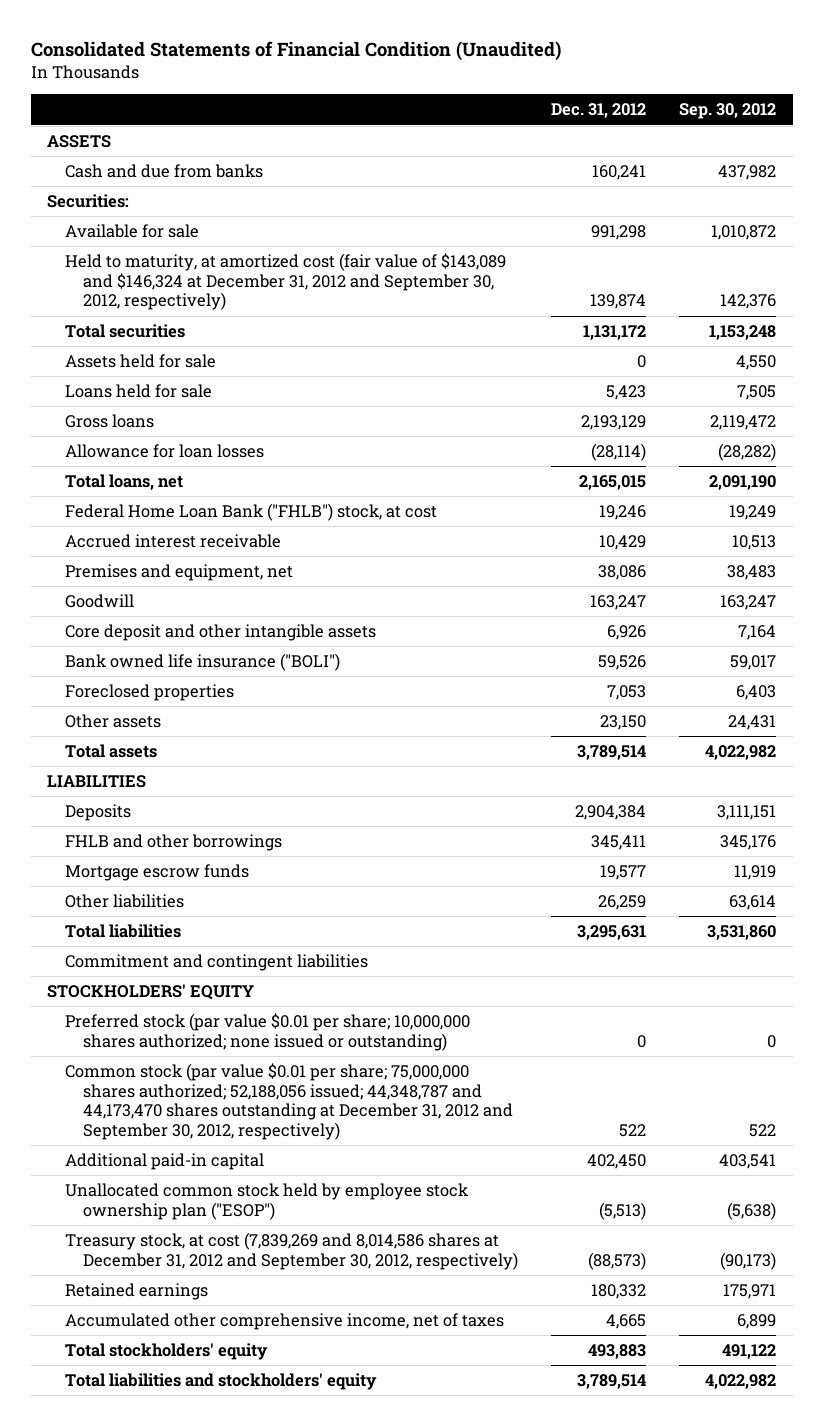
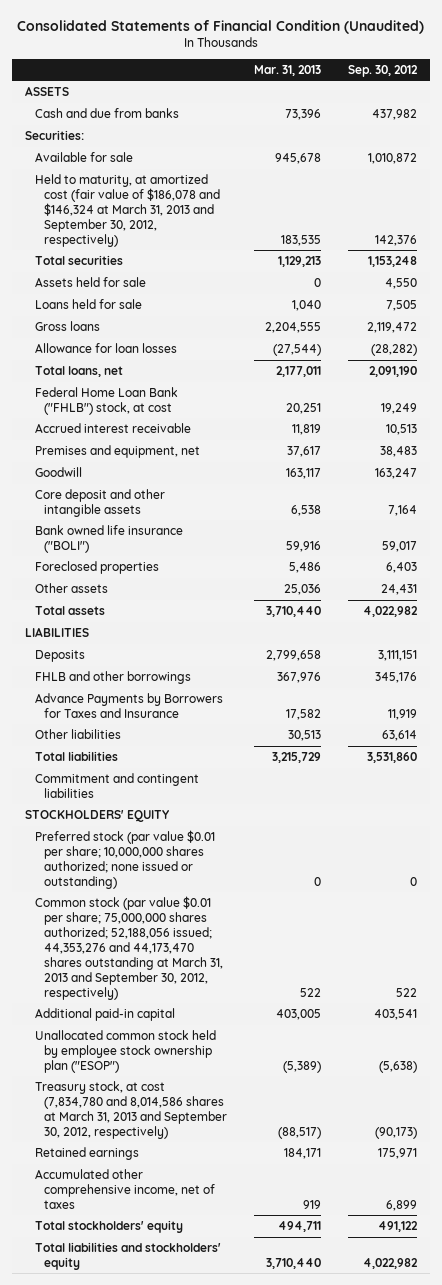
- | Dec. 31, 2012 | Sep. 30, 2012
+ | Mar. 31, 2013 | Sep. 30, 2012
- Held to maturity, at amortized cost (fair value of $143,089 and $146,324 at December 31, 2012 and September 30, 2012, respectively) | 139,874 | 142,376
+ Held to maturity, at amortized cost (fair value of $186,078 and $146,324 at March 31, 2013 and September 30, 2012, respectively) | 183,535 | 142,376
- Mortgage escrow funds | 19,577 | 11,919
+ Advance Payments by Borrowers for Taxes and Insurance | 17,582 | 11,919
- Common stock (par value $0.01 per share; 75,000,000 shares authorized; 52,188,056 issued; 44,348,787 and 44,173,470 shares outstanding at December 31, 2012 and September 30, 2012, respectively) | 522 | 522
+ Common stock (par value $0.01 per share; 75,000,000 shares authorized; 52,188,056 issued; 44,353,276 and 44,173,470 shares outstanding at March 31, 2013 and September 30, 2012, respectively) | 522 | 522
- Treasury stock, at cost (7,839,269 and 8,014,586 shares at December 31, 2012 and September 30, 2012, respectively) | (88,573) | (90,173)
+ Treasury stock, at cost (7,834,780 and 8,014,586 shares at March 31, 2013 and September 30, 2012, respectively) | (88,517) | (90,173)

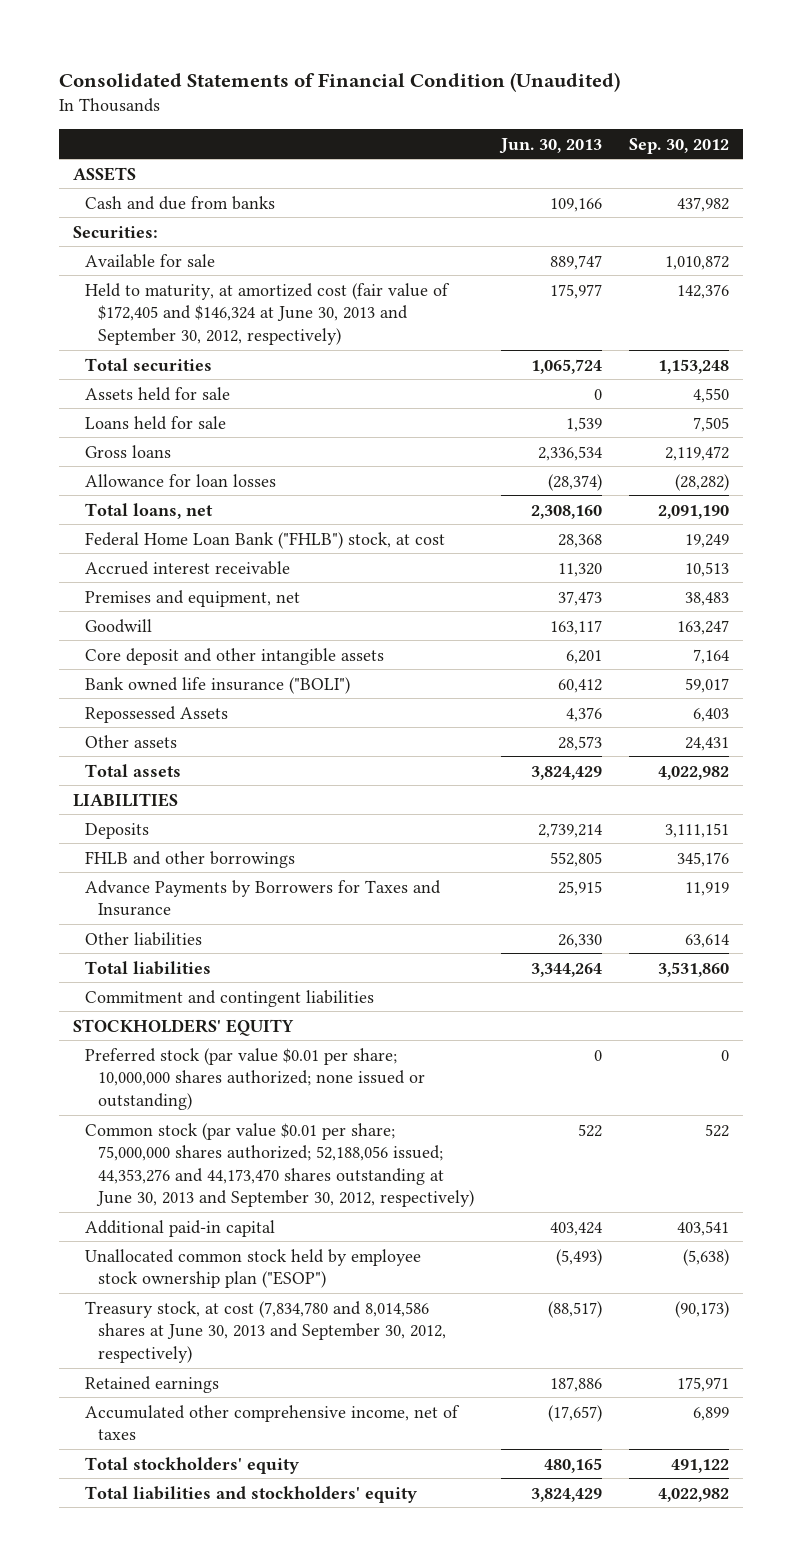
- | Mar. 31, 2013 | Sep. 30, 2012
+ | Jun. 30, 2013 | Sep. 30, 2012
- Held to maturity, at amortized cost (fair value of $186,078 and $146,324 at March 31, 2013 and September 30, 2012, respectively) | 183,535 | 142,376
+ Held to maturity, at amortized cost (fair value of $172,405 and $146,324 at June 30, 2013 and September 30, 2012, respectively) | 175,977 | 142,376
- Foreclosed properties | 5,486 | 6,403
+ Repossessed Assets | 4,376 | 6,403
- Common stock (par value $0.01 per share; 75,000,000 shares authorized; 52,188,056 issued; 44,353,276 and 44,173,470 shares outstanding at March 31, 2013 and September 30, 2012, respectively) | 522 | 522
+ Common stock (par value $0.01 per share; 75,000,000 shares authorized; 52,188,056 issued; 44,353,276 and 44,173,470 shares outstanding at June 30, 2013 and September 30, 2012, respectively) | 522 | 522
- Treasury stock, at cost (7,834,780 and 8,014,586 shares at March 31, 2013 and September 30, 2012, respectively) | (88,517) | (90,173)
+ Treasury stock, at cost (7,834,780 and 8,014,586 shares at June 30, 2013 and September 30, 2012, respectively) | (88,517) | (90,173)

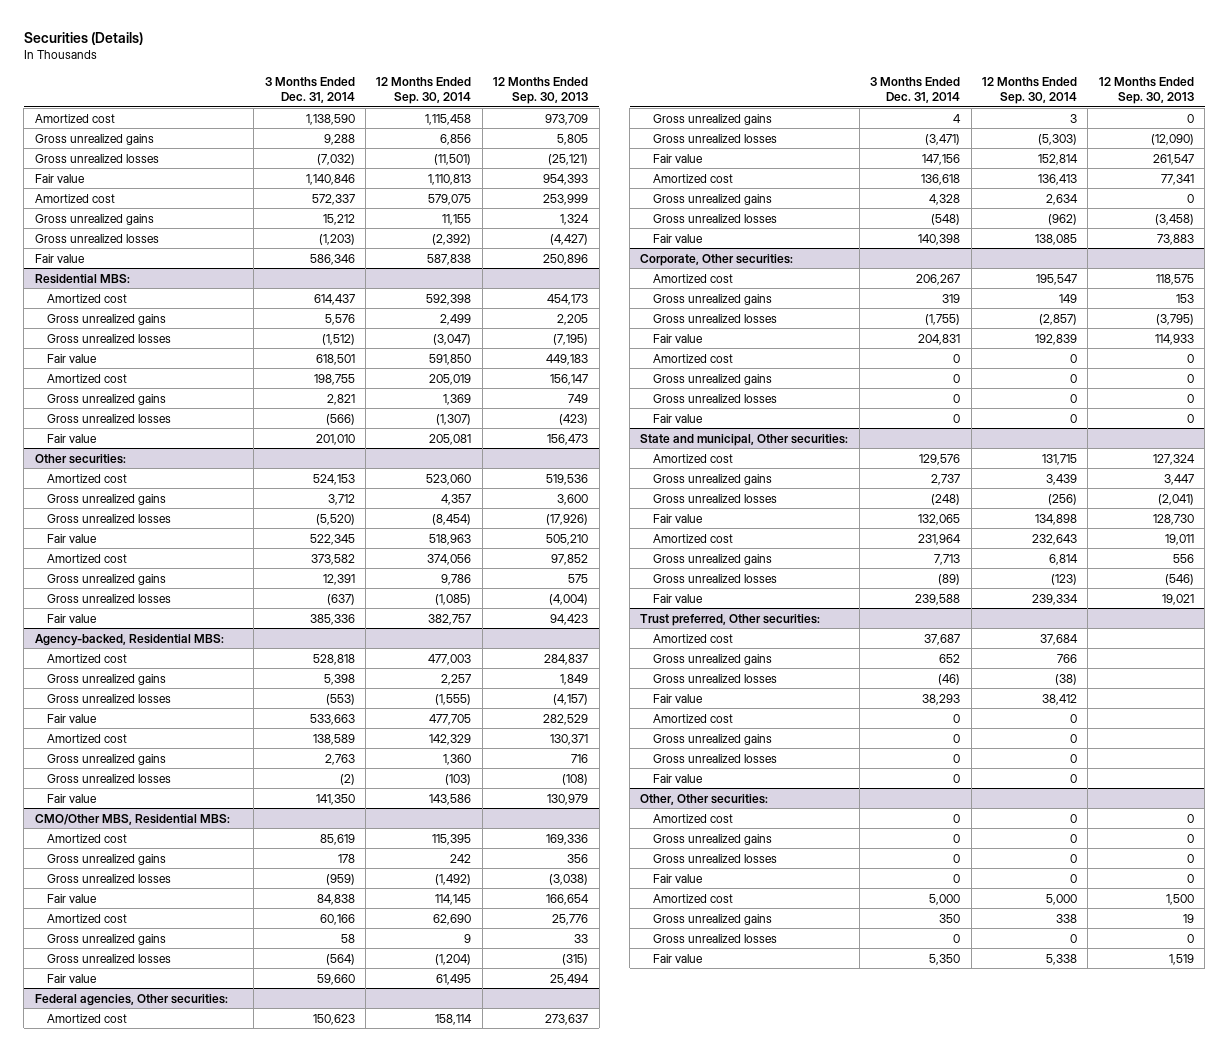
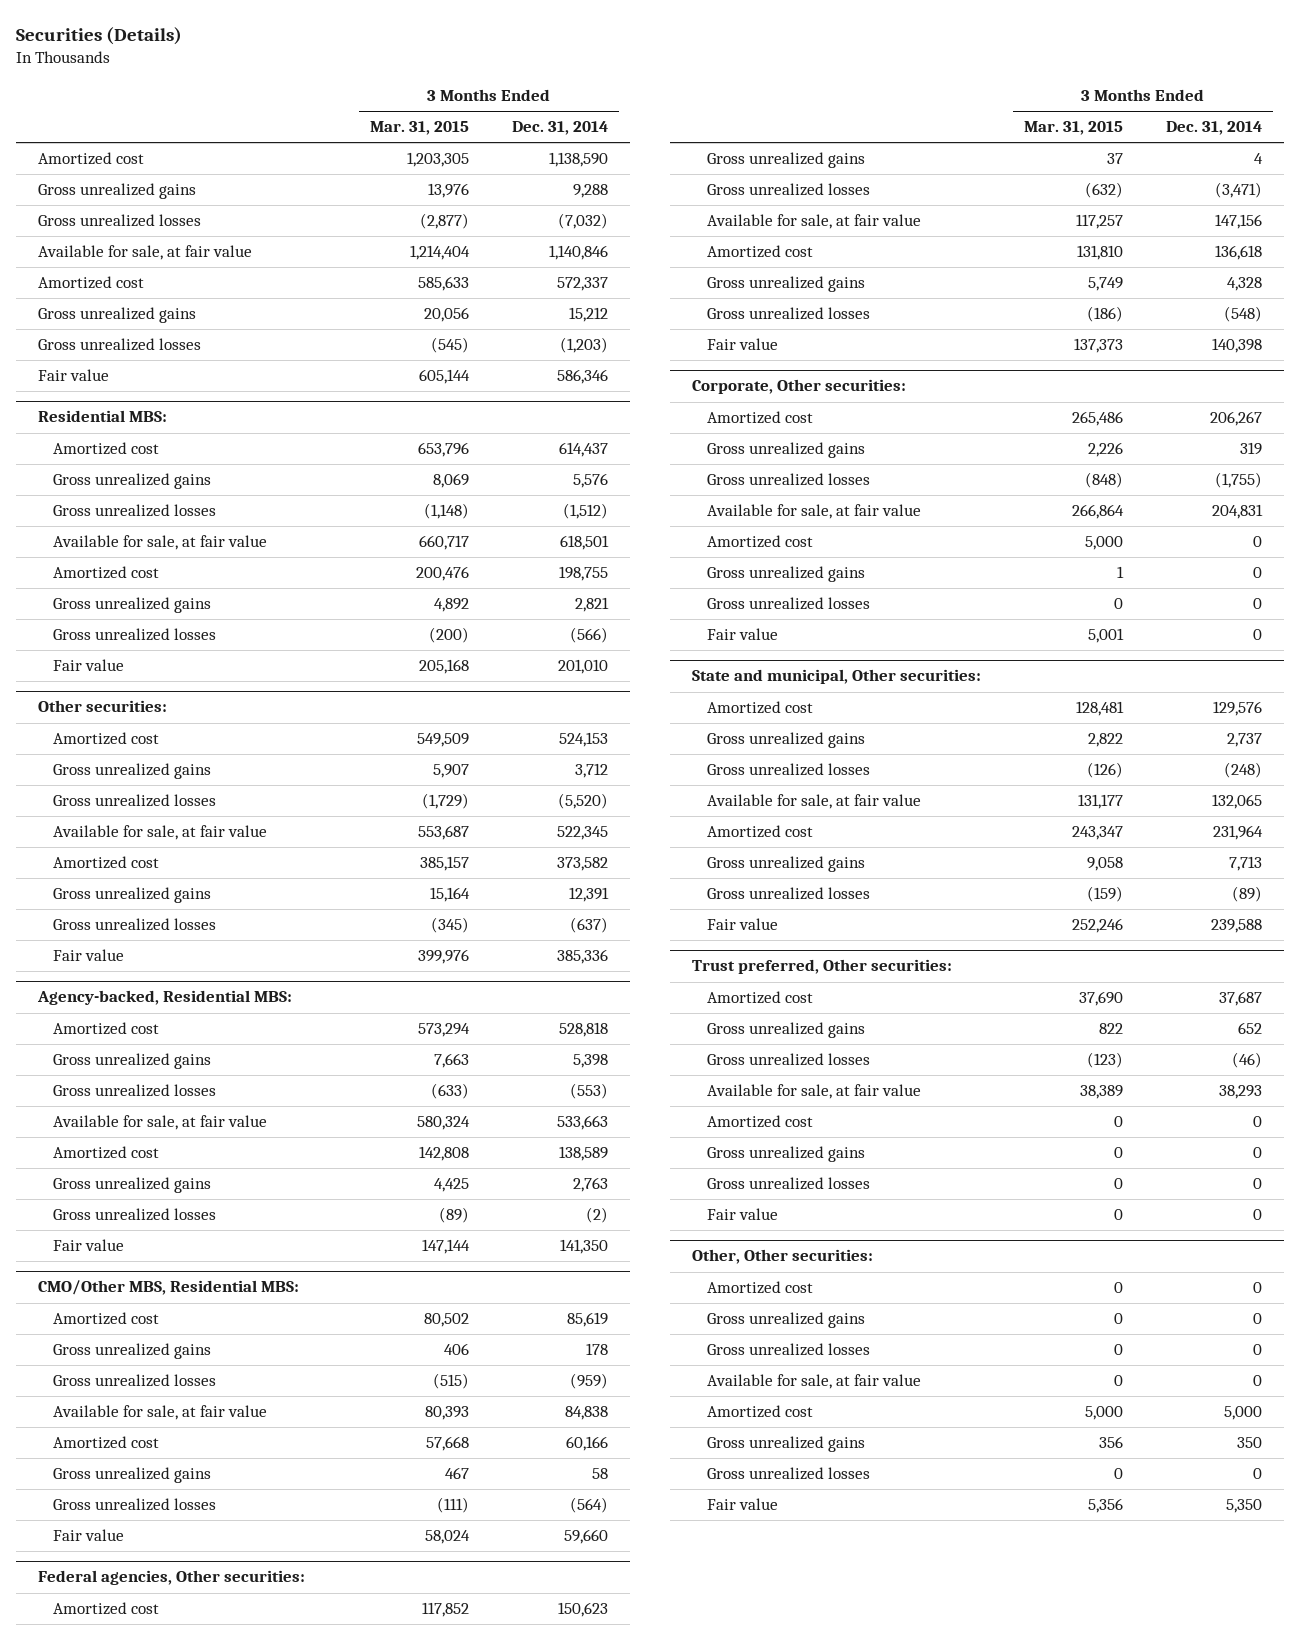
- | 3 Months Ended Dec. 31, 2014 | 12 Months Ended Sep. 30, 2014 | 12 Months Ended Sep. 30, 2013
+ | 3 Months Ended Mar. 31, 2015 | 3 Months Ended Dec. 31, 2014
- Fair value | 1,140,846 | 1,110,813 | 954,393
+ Available for sale, at fair value | 1,214,404 | 1,140,846
@ Residential MBS:
- Fair value | 618,501 | 591,850 | 449,183
+ Available for sale, at fair value | 660,717 | 618,501
@ Other securities:
- Fair value | 522,345 | 518,963 | 505,210
+ Available for sale, at fair value | 553,687 | 522,345
@ Agency-backed, Residential MBS:
- Fair value | 533,663 | 477,705 | 282,529
+ Available for sale, at fair value | 580,324 | 533,663
@ CMO/Other MBS, Residential MBS:
- Fair value | 84,838 | 114,145 | 166,654
+ Available for sale, at fair value | 80,393 | 84,838
@ Federal agencies, Other securities:
- Fair value | 147,156 | 152,814 | 261,547
+ Available for sale, at fair value | 117,257 | 147,156
@ Corporate, Other securities:
- Fair value | 204,831 | 192,839 | 114,933
+ Available for sale, at fair value | 266,864 | 204,831
@ State and municipal, Other securities:
- Fair value | 132,065 | 134,898 | 128,730
+ Available for sale, at fair value | 131,177 | 132,065
@ Trust preferred, Other securities:
- Fair value | 38,293 | 38,412 |
+ Available for sale, at fair value | 38,389 | 38,293
@ Other, Other securities:
- Fair value | 0 | 0 | 0
+ Available for sale, at fair value | 0 | 0

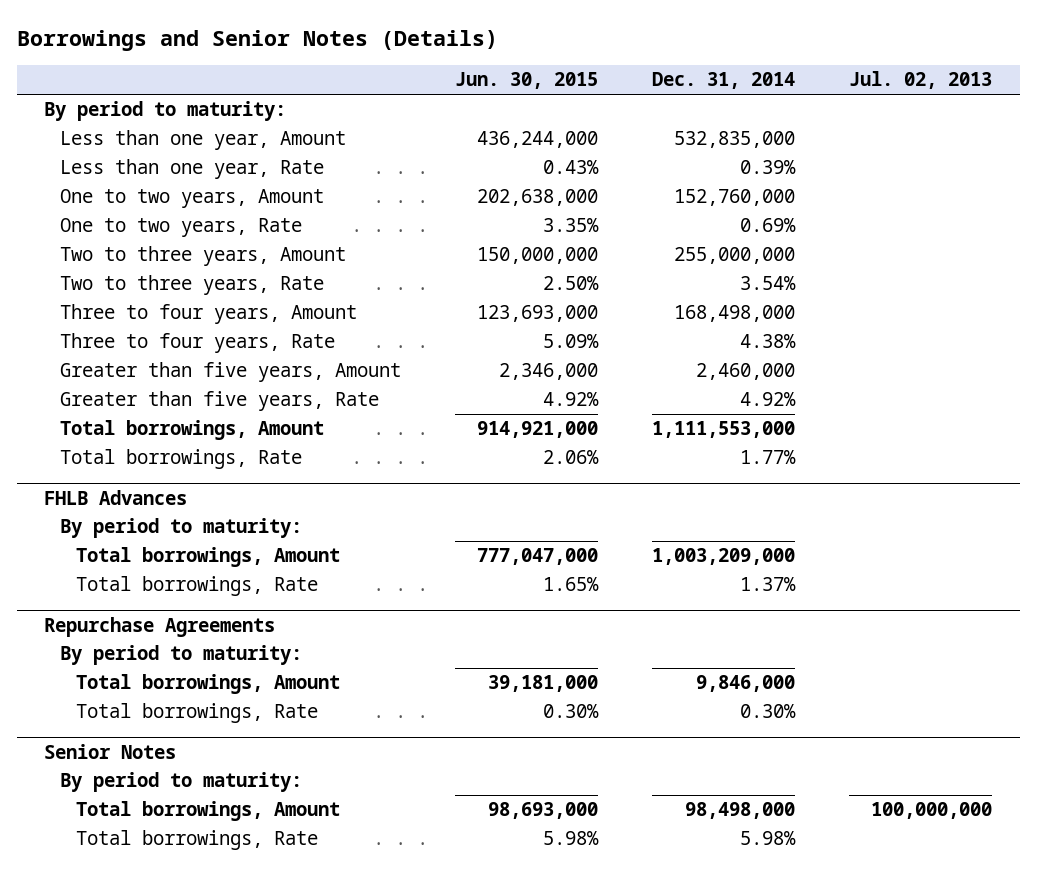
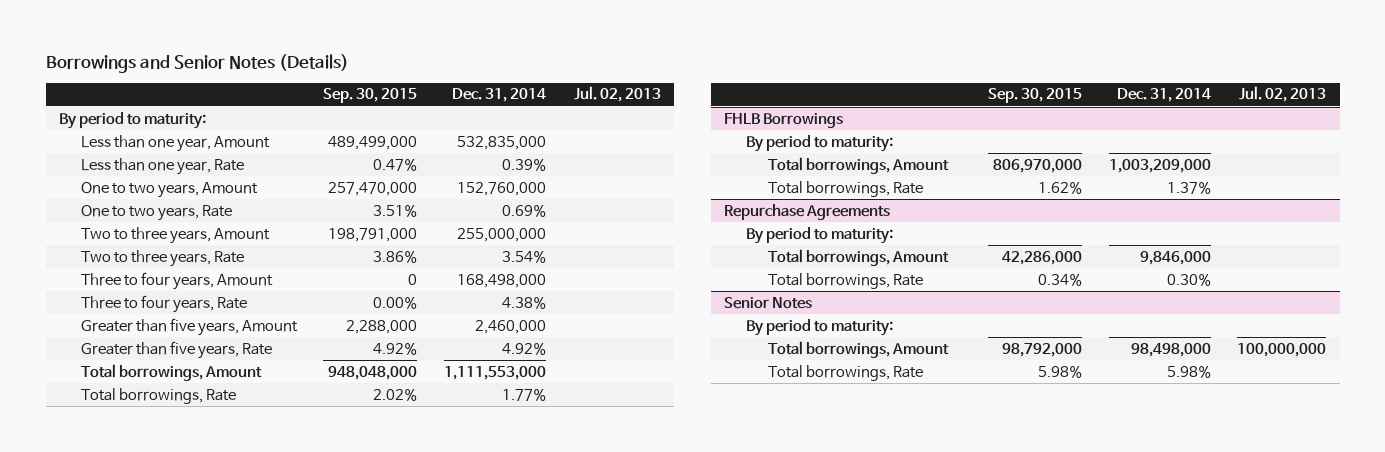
- | Jun. 30, 2015 | Dec. 31, 2014 | Jul. 02, 2013
+ | Sep. 30, 2015 | Dec. 31, 2014 | Jul. 02, 2013
- FHLB Advances
+ FHLB Borrowings

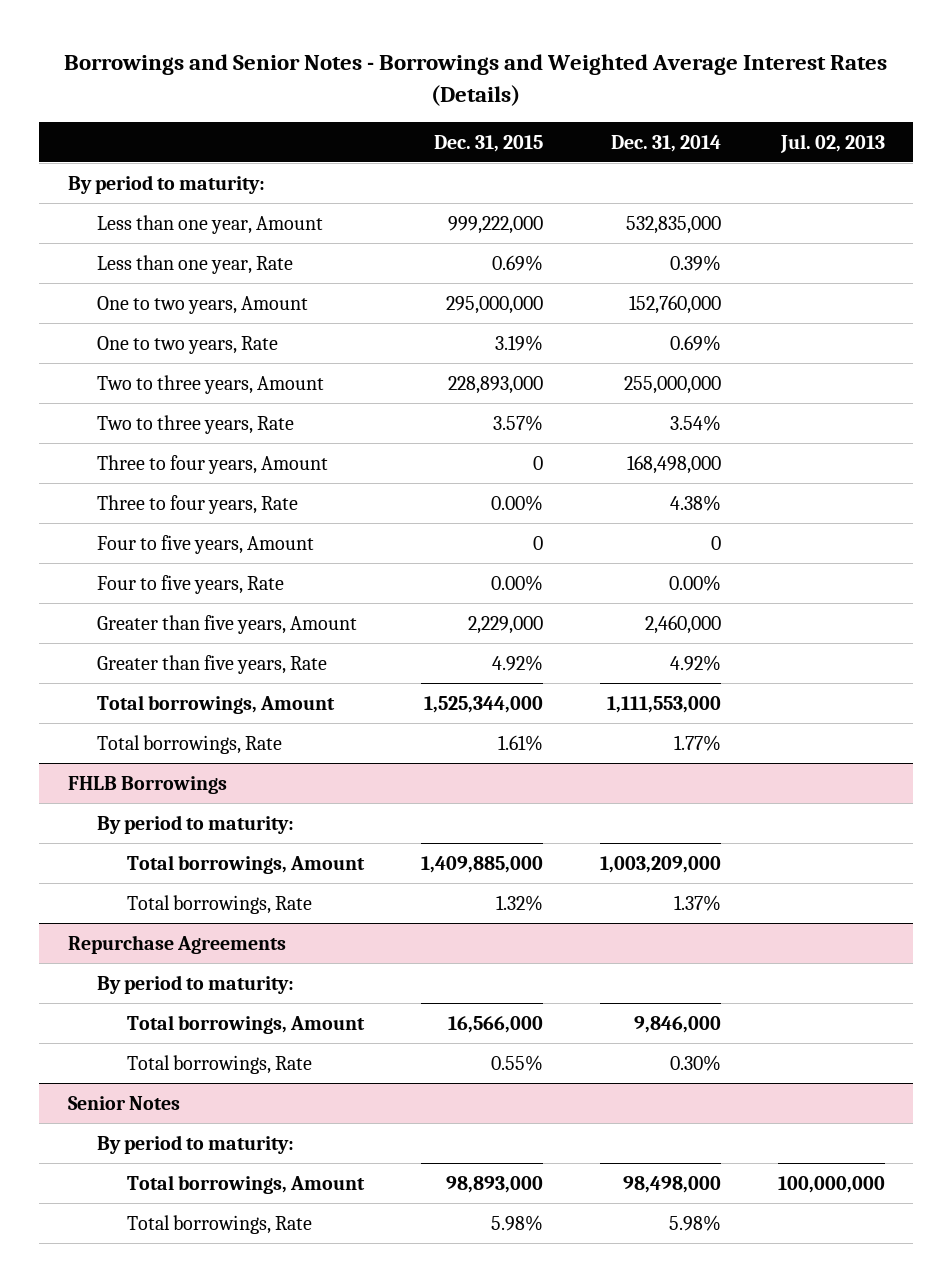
- Borrowings and Senior Notes (Details)
+ Borrowings and Senior Notes - Borrowings and Weighted Average Interest Rates (Details)
- | Sep. 30, 2015 | Dec. 31, 2014 | Jul. 02, 2013
+ | Dec. 31, 2015 | Dec. 31, 2014 | Jul. 02, 2013
+ Four to five years, Amount | 0 | 0 |
+ Four to five years, Rate | 0.00% | 0.00% |

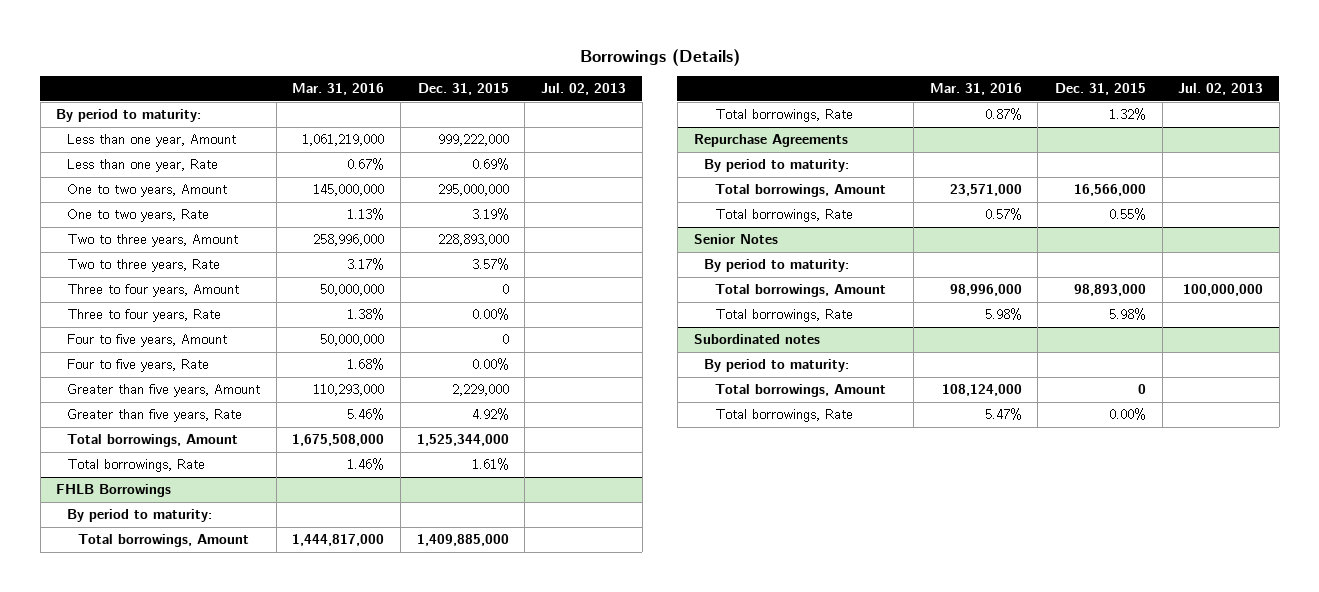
- Borrowings and Senior Notes - Borrowings and Weighted Average Interest Rates (Details)
+ Borrowings (Details)
- | Dec. 31, 2015 | Dec. 31, 2014 | Jul. 02, 2013
+ | Mar. 31, 2016 | Dec. 31, 2015 | Jul. 02, 2013
+ Subordinated notes
+ By period to maturity:
+ Total borrowings, Amount | 108,124,000 | 0 |
+ Total borrowings, Rate | 5.47% | 0.00% |

